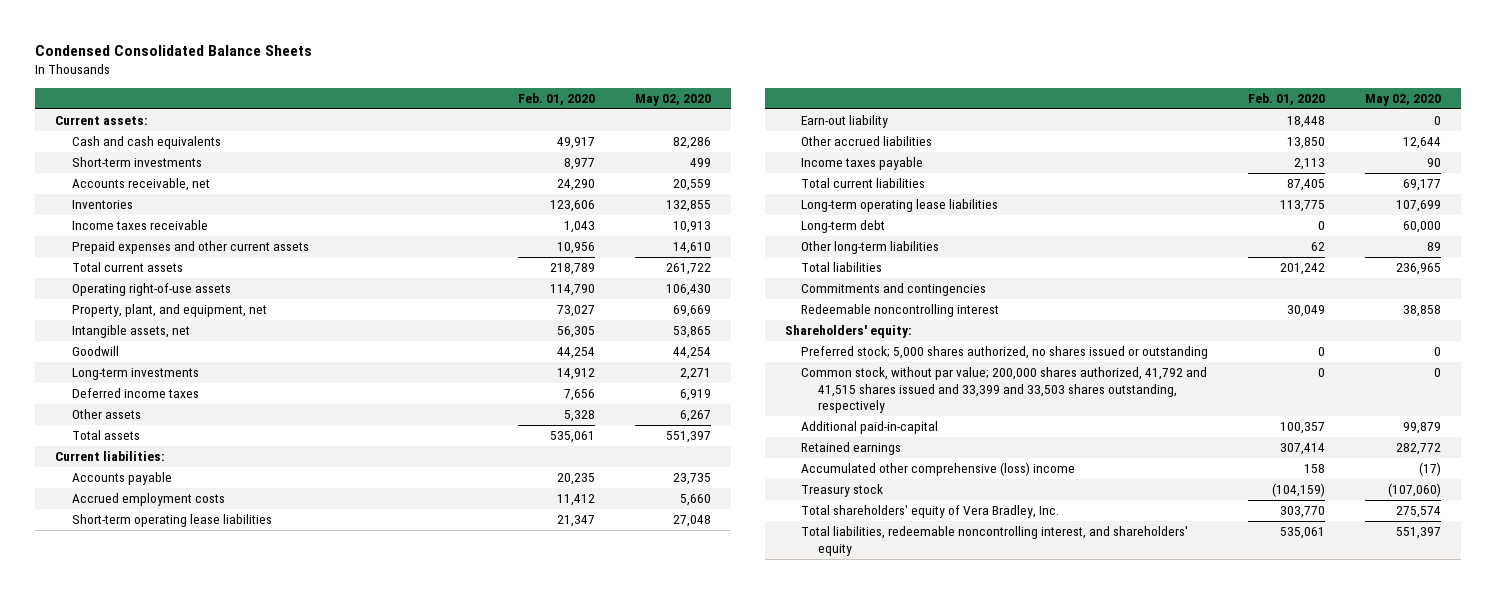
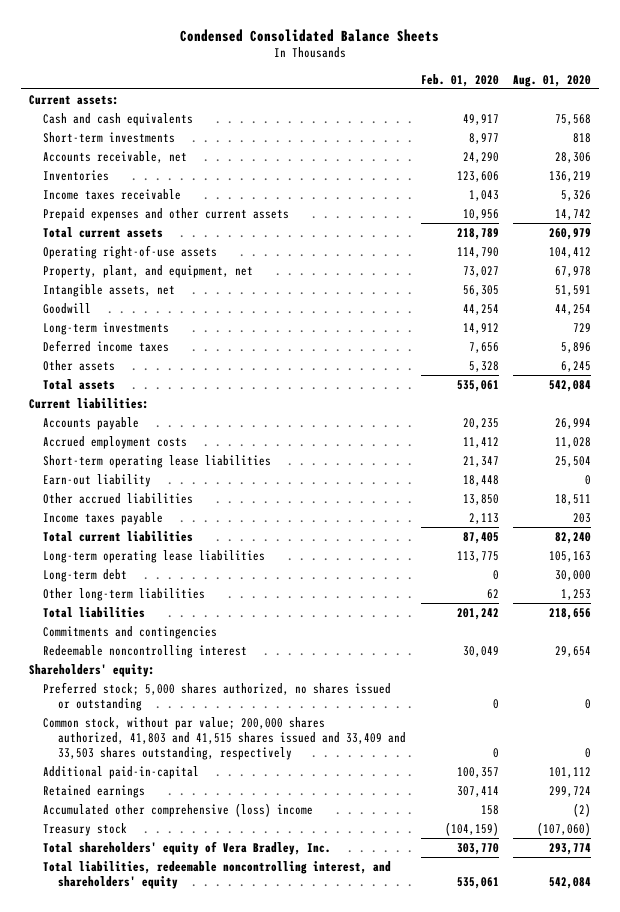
- | Feb. 01, 2020 | May 02, 2020
+ | Feb. 01, 2020 | Aug. 01, 2020
- Common stock, without par value; 200,000 shares authorized, 41,792 and 41,515 shares issued and 33,399 and 33,503 shares outstanding, respectively | 0 | 0
+ Common stock, without par value; 200,000 shares authorized, 41,803 and 41,515 shares issued and 33,409 and 33,503 shares outstanding, respectively | 0 | 0

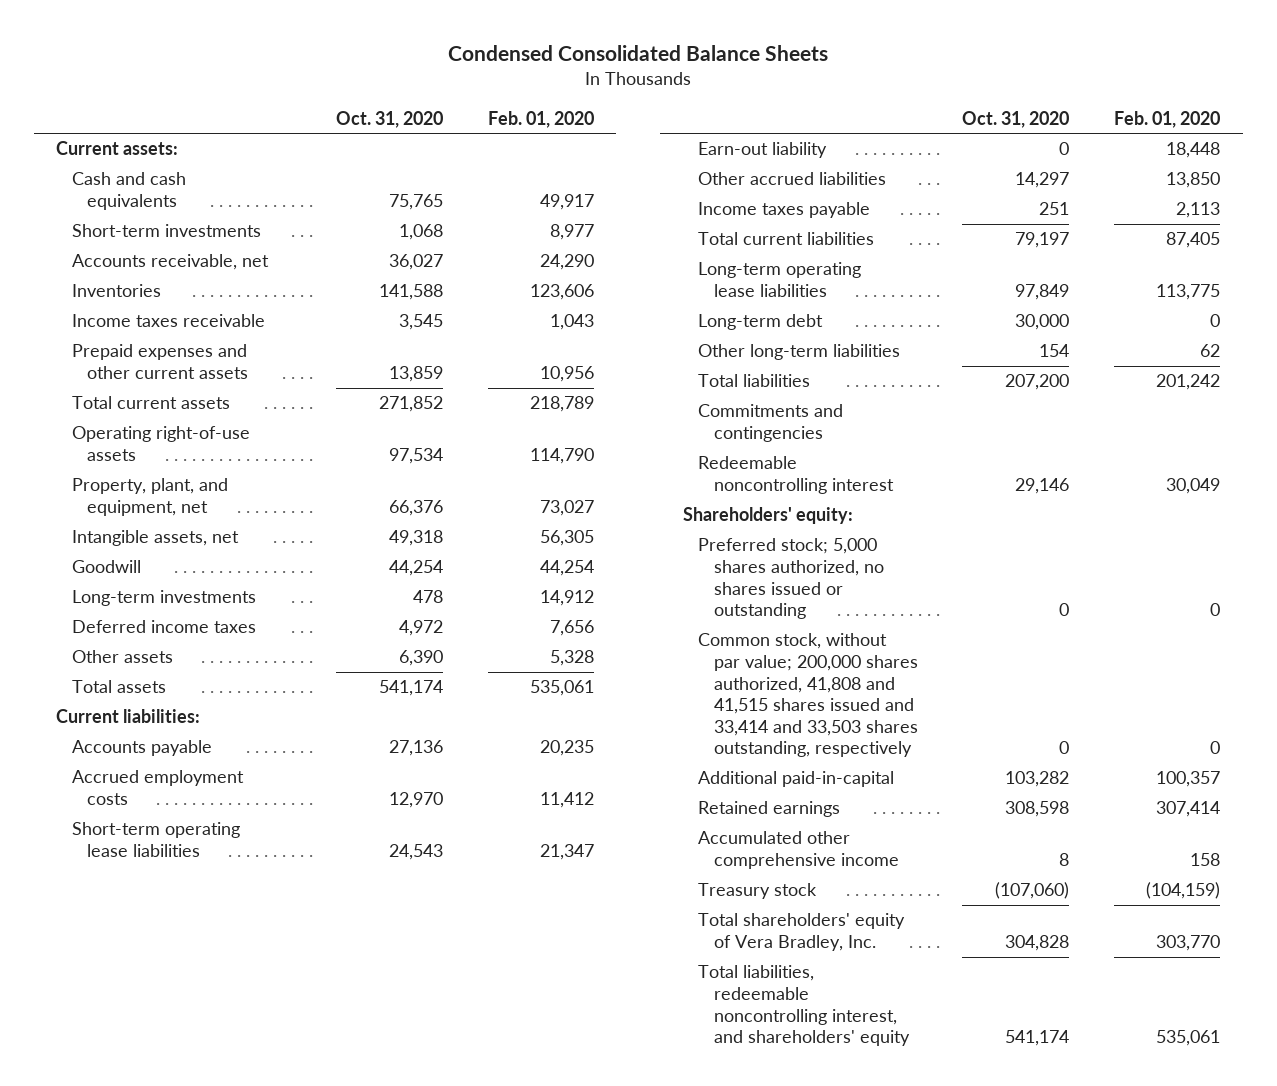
- | Feb. 01, 2020 | Aug. 01, 2020
+ | Oct. 31, 2020 | Feb. 01, 2020
- Common stock, without par value; 200,000 shares authorized, 41,803 and 41,515 shares issued and 33,409 and 33,503 shares outstanding, respectively | 0 | 0
+ Common stock, without par value; 200,000 shares authorized, 41,808 and 41,515 shares issued and 33,414 and 33,503 shares outstanding, respectively | 0 | 0
- Accumulated other comprehensive (loss) income | 158 | (2)
+ Accumulated other comprehensive income | 8 | 158

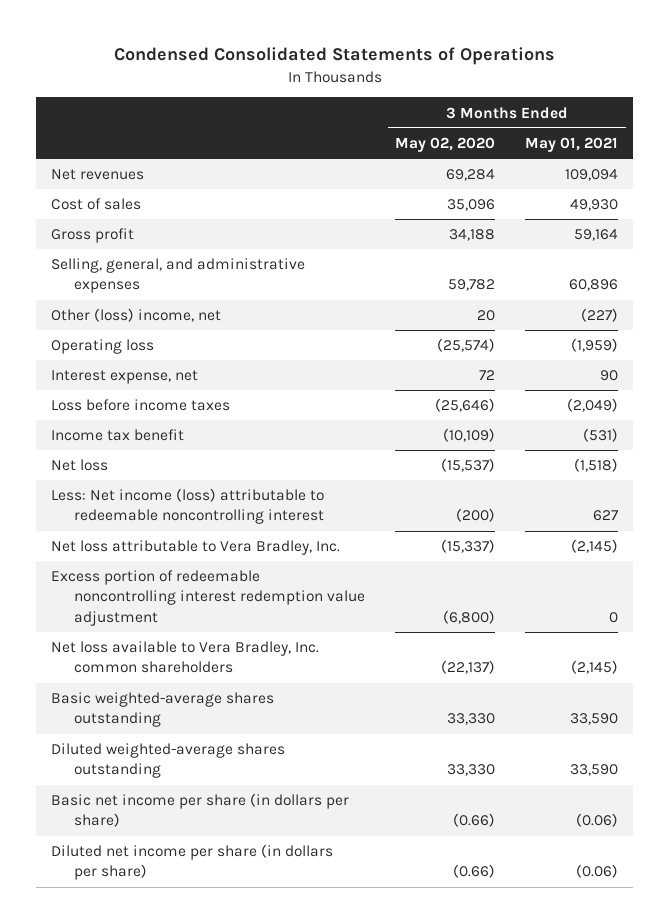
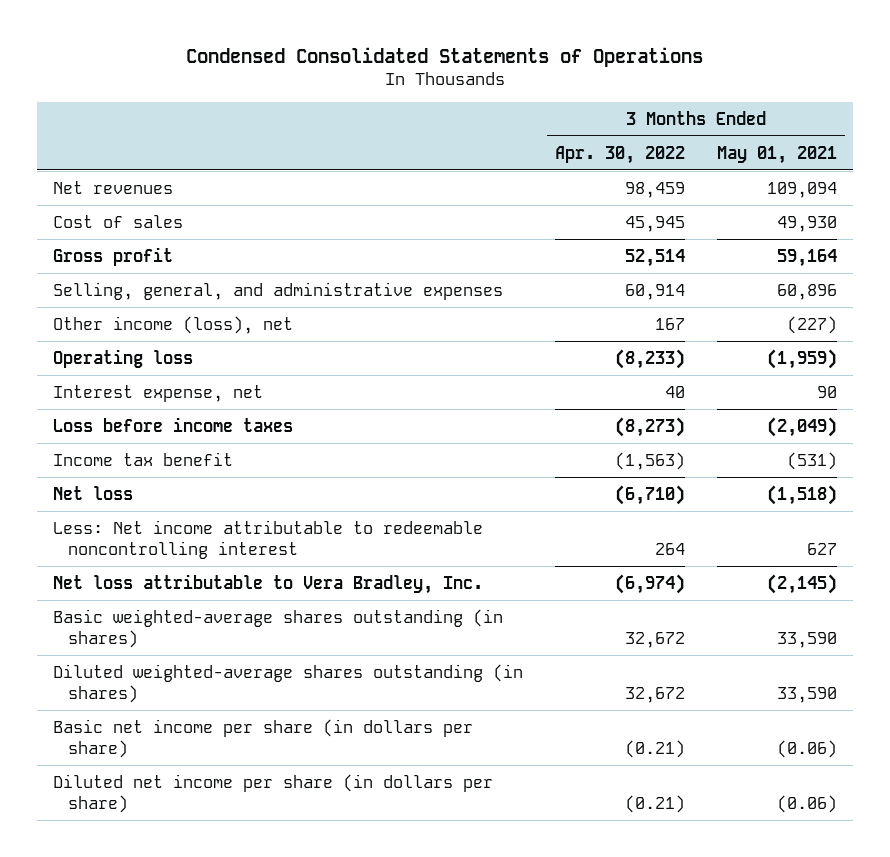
- | 3 Months Ended May 02, 2020 | 3 Months Ended May 01, 2021
+ | 3 Months Ended Apr. 30, 2022 | 3 Months Ended May 01, 2021
- Other (loss) income, net | 20 | (227)
+ Other income (loss), net | 167 | (227)
- Less: Net income (loss) attributable to redeemable noncontrolling interest | (200) | 627
+ Less: Net income attributable to redeemable noncontrolling interest | 264 | 627
- Excess portion of redeemable noncontrolling interest redemption value adjustment | (6,800) | 0
- Net loss available to Vera Bradley, Inc. common shareholders | (22,137) | (2,145)
- Basic weighted-average shares outstanding | 33,330 | 33,590
- Diluted weighted-average shares outstanding | 33,330 | 33,590
+ Basic weighted-average shares outstanding (in shares) | 32,672 | 33,590
+ Diluted weighted-average shares outstanding (in shares) | 32,672 | 33,590

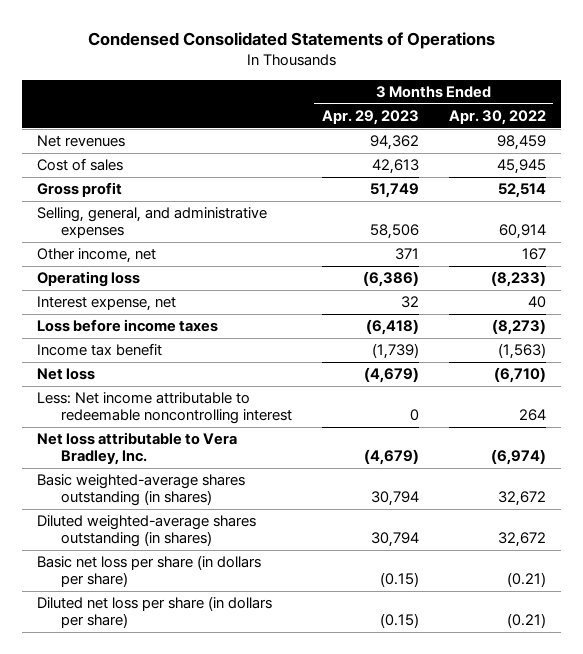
- | 3 Months Ended Apr. 30, 2022 | 3 Months Ended May 01, 2021
+ | 3 Months Ended Apr. 29, 2023 | 3 Months Ended Apr. 30, 2022
- Other income (loss), net | 167 | (227)
+ Other income, net | 371 | 167
- Basic net income per share (in dollars per share) | (0.21) | (0.06)
- Diluted net income per share (in dollars per share) | (0.21) | (0.06)
+ Basic net loss per share (in dollars per share) | (0.15) | (0.21)
+ Diluted net loss per share (in dollars per share) | (0.15) | (0.21)

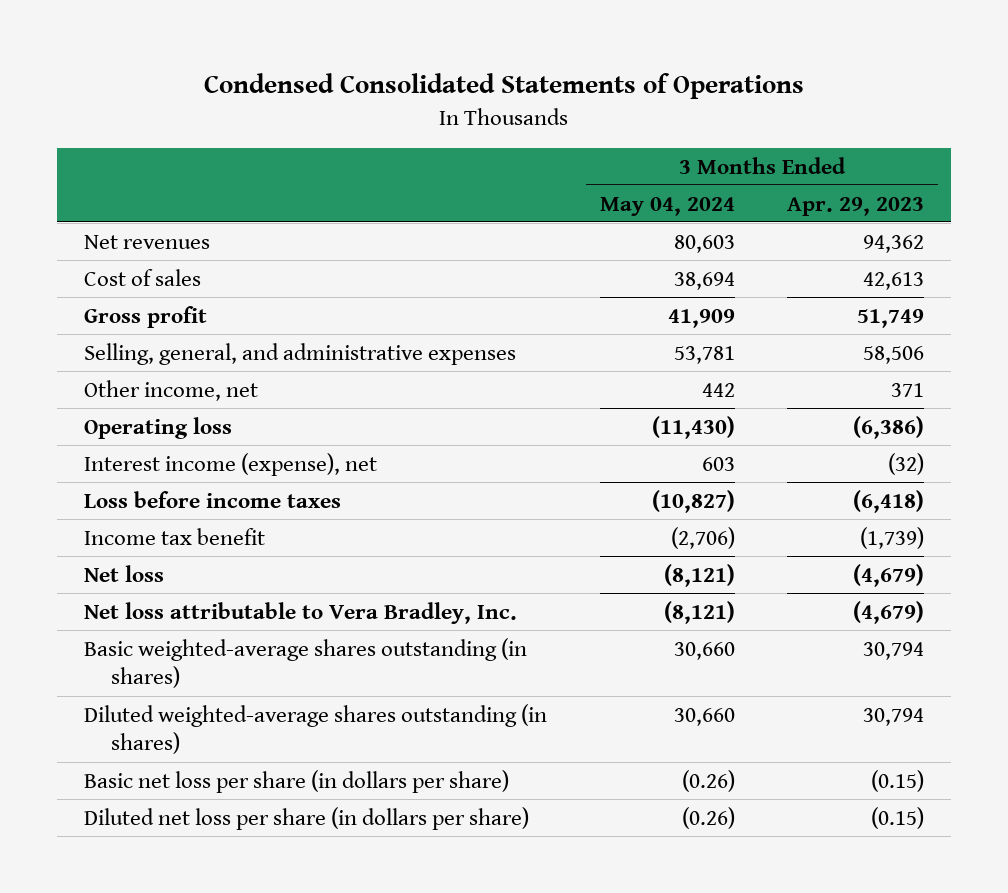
- | 3 Months Ended Apr. 29, 2023 | 3 Months Ended Apr. 30, 2022
+ | 3 Months Ended May 04, 2024 | 3 Months Ended Apr. 29, 2023
- Interest expense, net | 32 | 40
+ Interest income (expense), net | 603 | (32)
- Less: Net income attributable to redeemable noncontrolling interest | 0 | 264

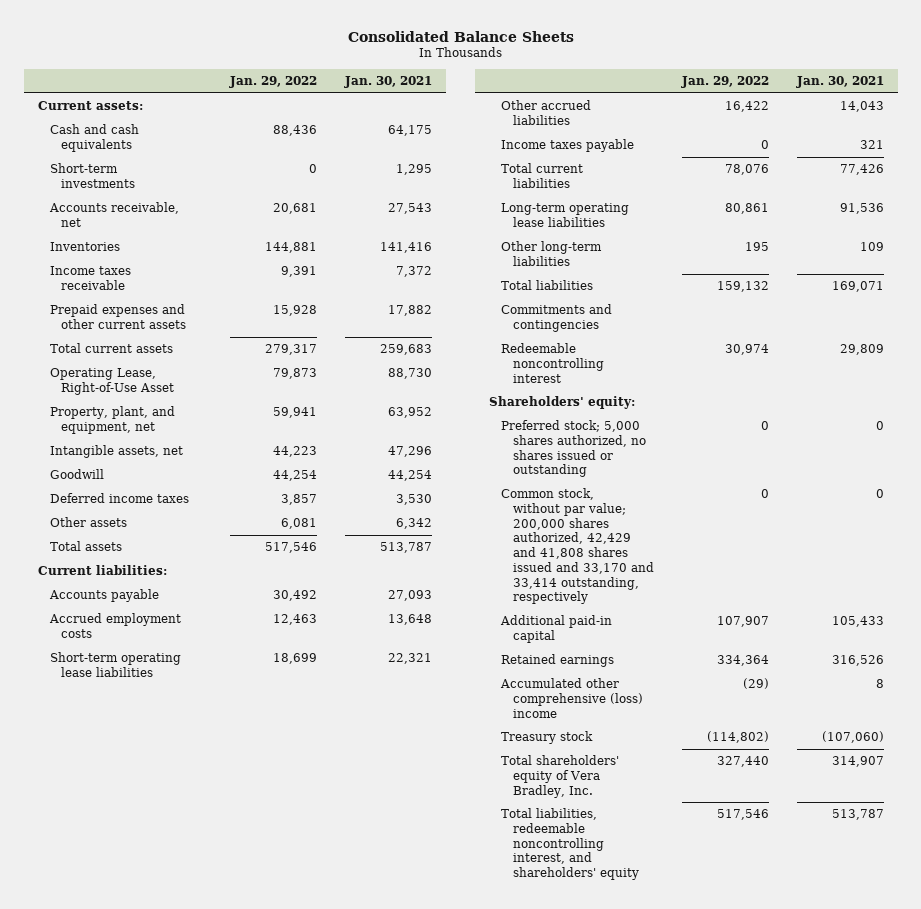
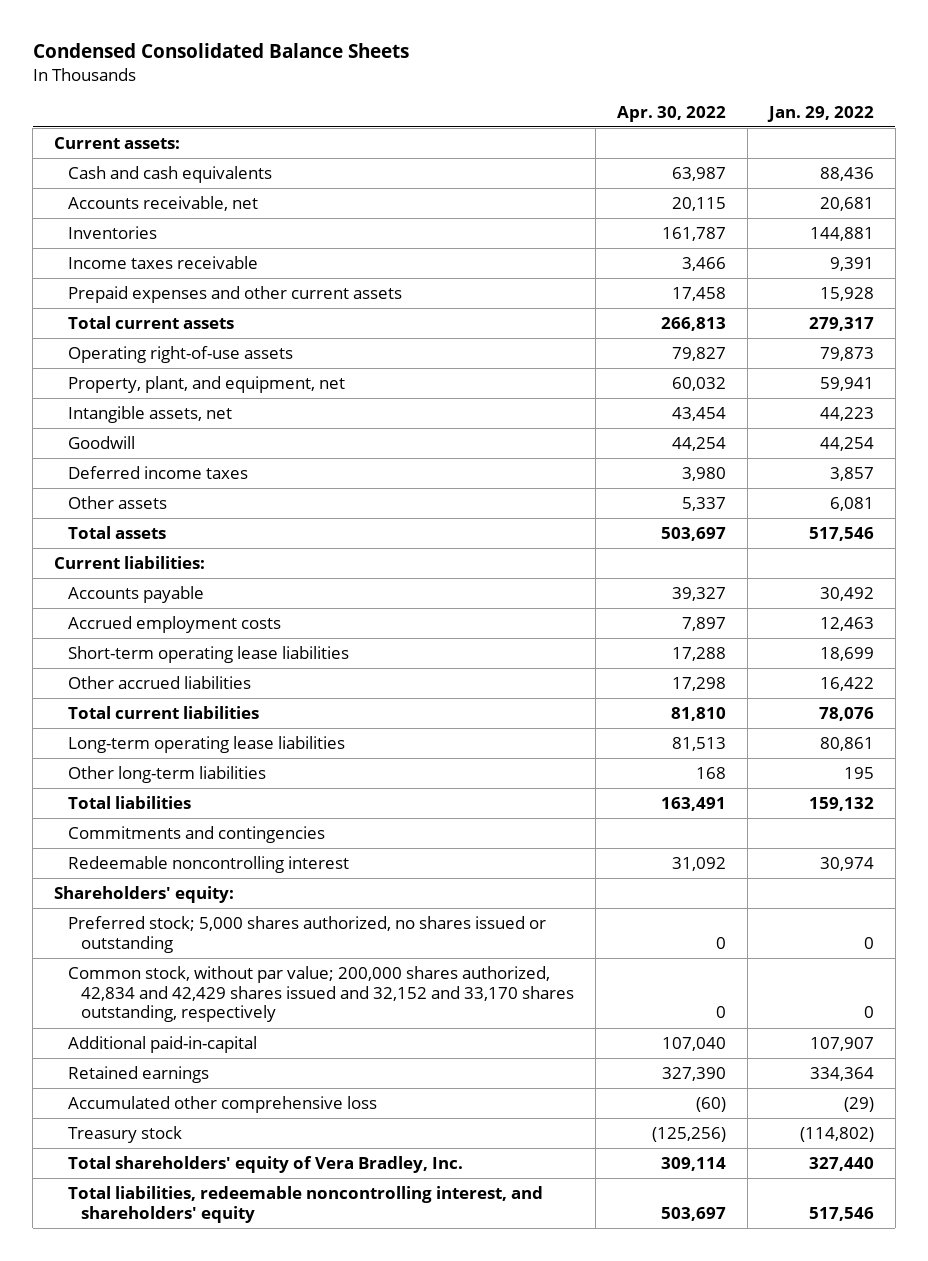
- Consolidated Balance Sheets
+ Condensed Consolidated Balance Sheets
- | Jan. 29, 2022 | Jan. 30, 2021
+ | Apr. 30, 2022 | Jan. 29, 2022
- Short-term investments | 0 | 1,295
- Operating Lease, Right-of-Use Asset | 79,873 | 88,730
+ Operating right-of-use assets | 79,827 | 79,873
- Income taxes payable | 0 | 321
- Common stock, without par value; 200,000 shares authorized, 42,429 and 41,808 shares issued and 33,170 and 33,414 outstanding, respectively | 0 | 0
- Additional paid-in capital | 107,907 | 105,433
+ Common stock, without par value; 200,000 shares authorized, 42,834 and 42,429 shares issued and 32,152 and 33,170 shares outstanding, respectively | 0 | 0
+ Additional paid-in-capital | 107,040 | 107,907
- Accumulated other comprehensive (loss) income | (29) | 8
+ Accumulated other comprehensive loss | (60) | (29)

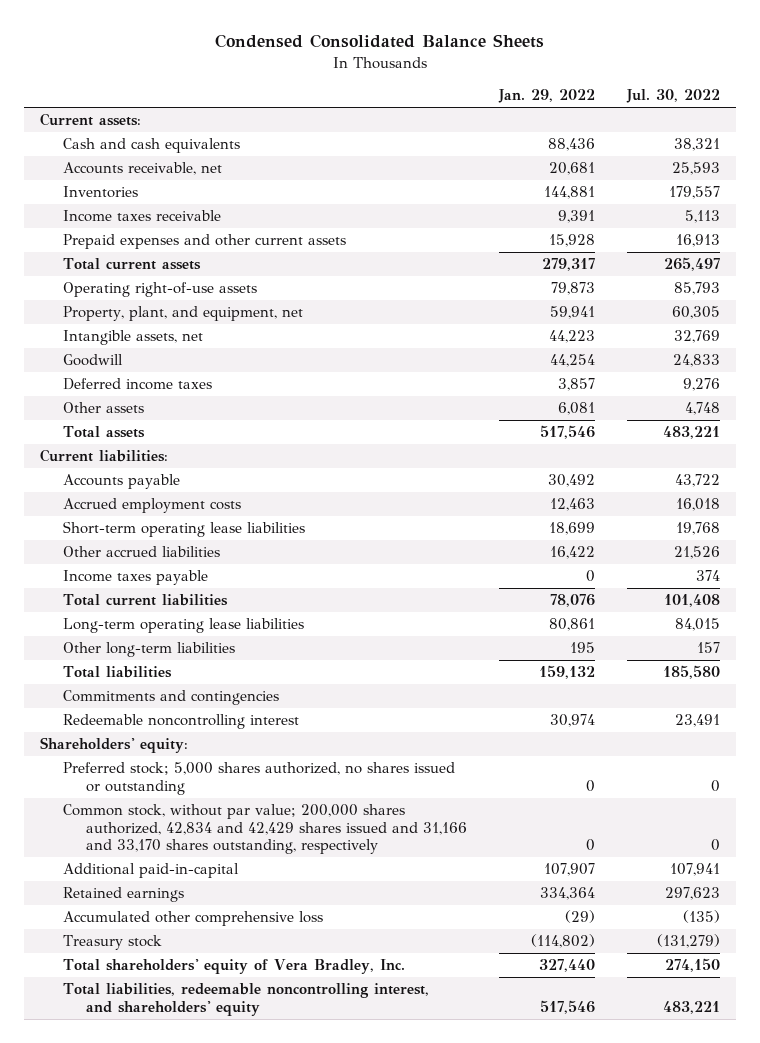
- | Apr. 30, 2022 | Jan. 29, 2022
+ | Jan. 29, 2022 | Jul. 30, 2022
+ Income taxes payable | 0 | 374
- Common stock, without par value; 200,000 shares authorized, 42,834 and 42,429 shares issued and 32,152 and 33,170 shares outstanding, respectively | 0 | 0
+ Common stock, without par value; 200,000 shares authorized, 42,834 and 42,429 shares issued and 31,166 and 33,170 shares outstanding, respectively | 0 | 0

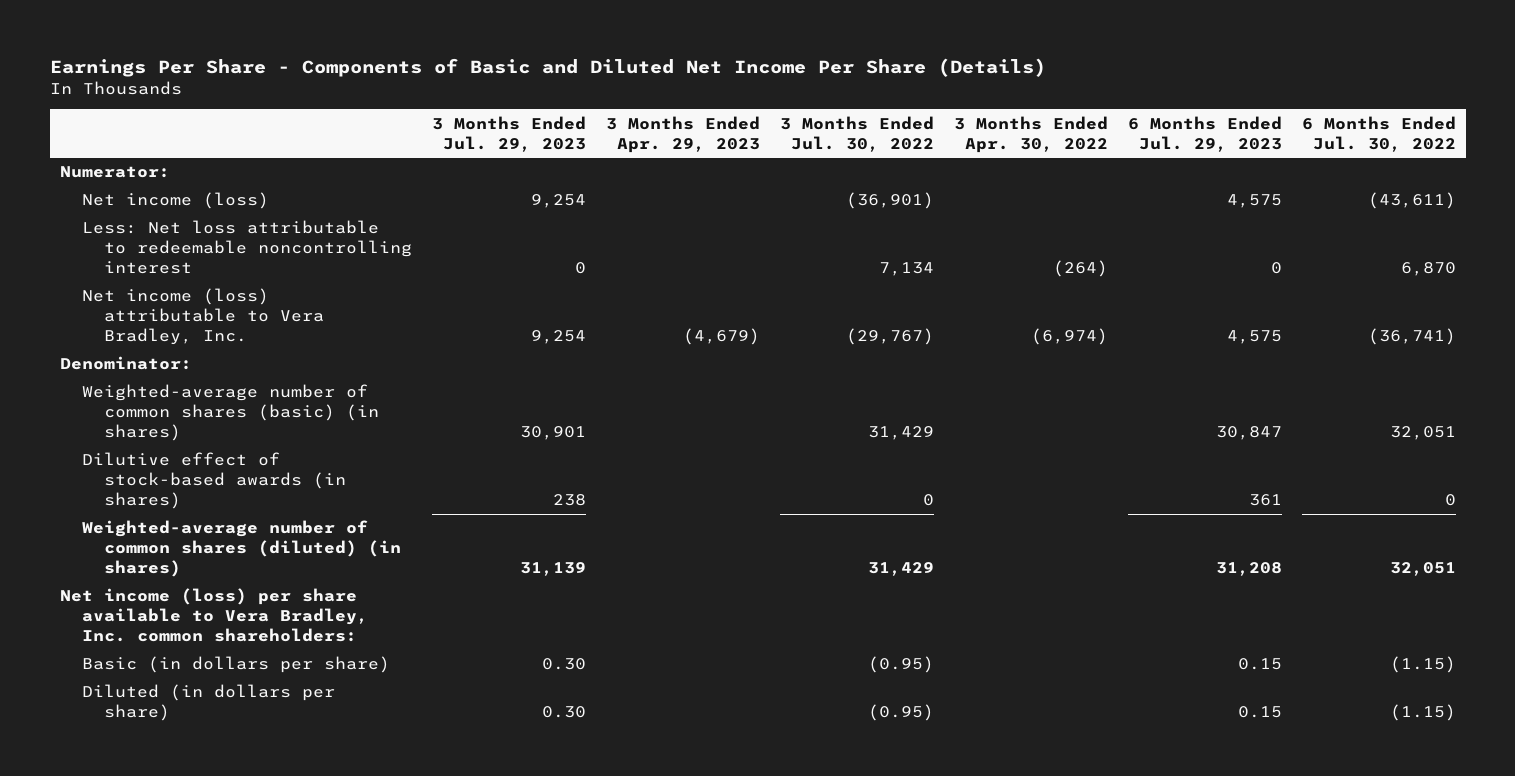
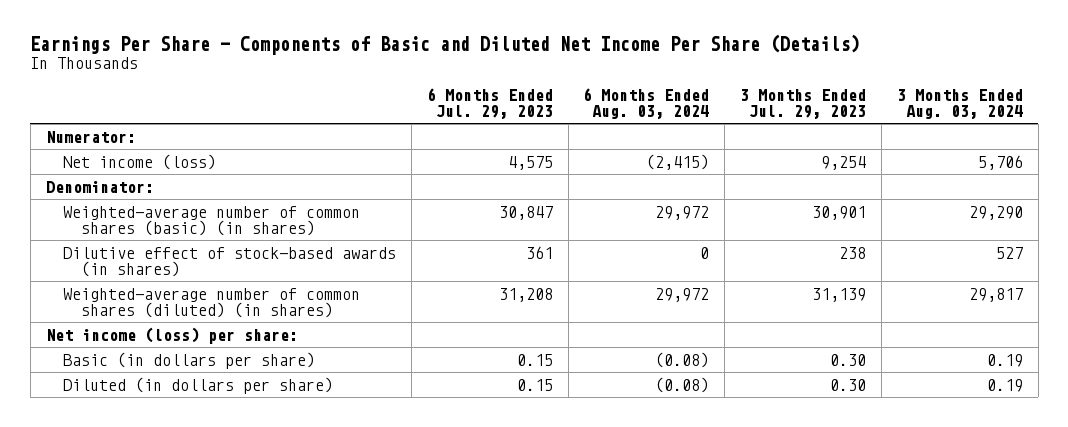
- | 3 Months Ended Jul. 29, 2023 | 3 Months Ended Apr. 29, 2023 | 3 Months Ended Jul. 30, 2022 | 3 Months Ended Apr. 30, 2022 | 6 Months Ended Jul. 29, 2023 | 6 Months Ended Jul. 30, 2022
+ | 6 Months Ended Jul. 29, 2023 | 6 Months Ended Aug. 03, 2024 | 3 Months Ended Jul. 29, 2023 | 3 Months Ended Aug. 03, 2024
- Less: Net loss attributable to redeemable noncontrolling interest | 0 | | 7,134 | (264) | 0 | 6,870
- Net income (loss) attributable to Vera Bradley, Inc. | 9,254 | (4,679) | (29,767) | (6,974) | 4,575 | (36,741)
- Net income (loss) per share available to Vera Bradley, Inc. common shareholders:
+ Net income (loss) per share:

